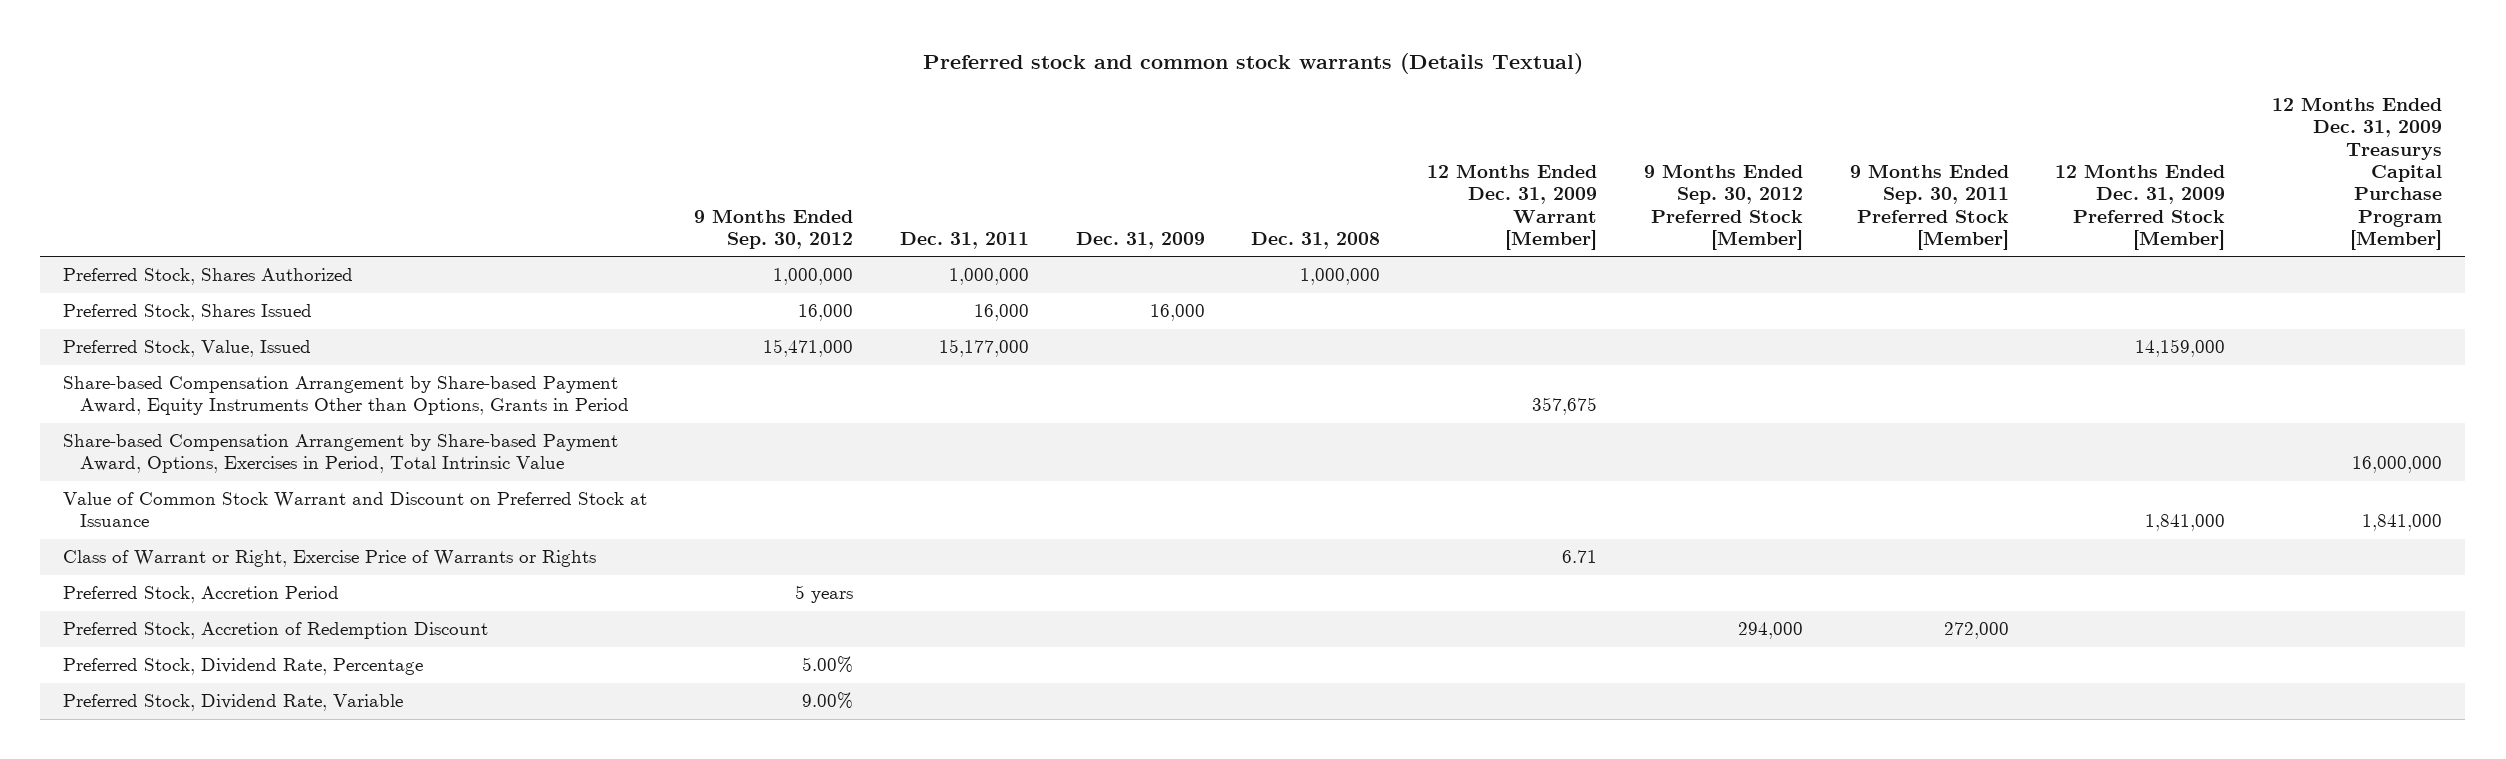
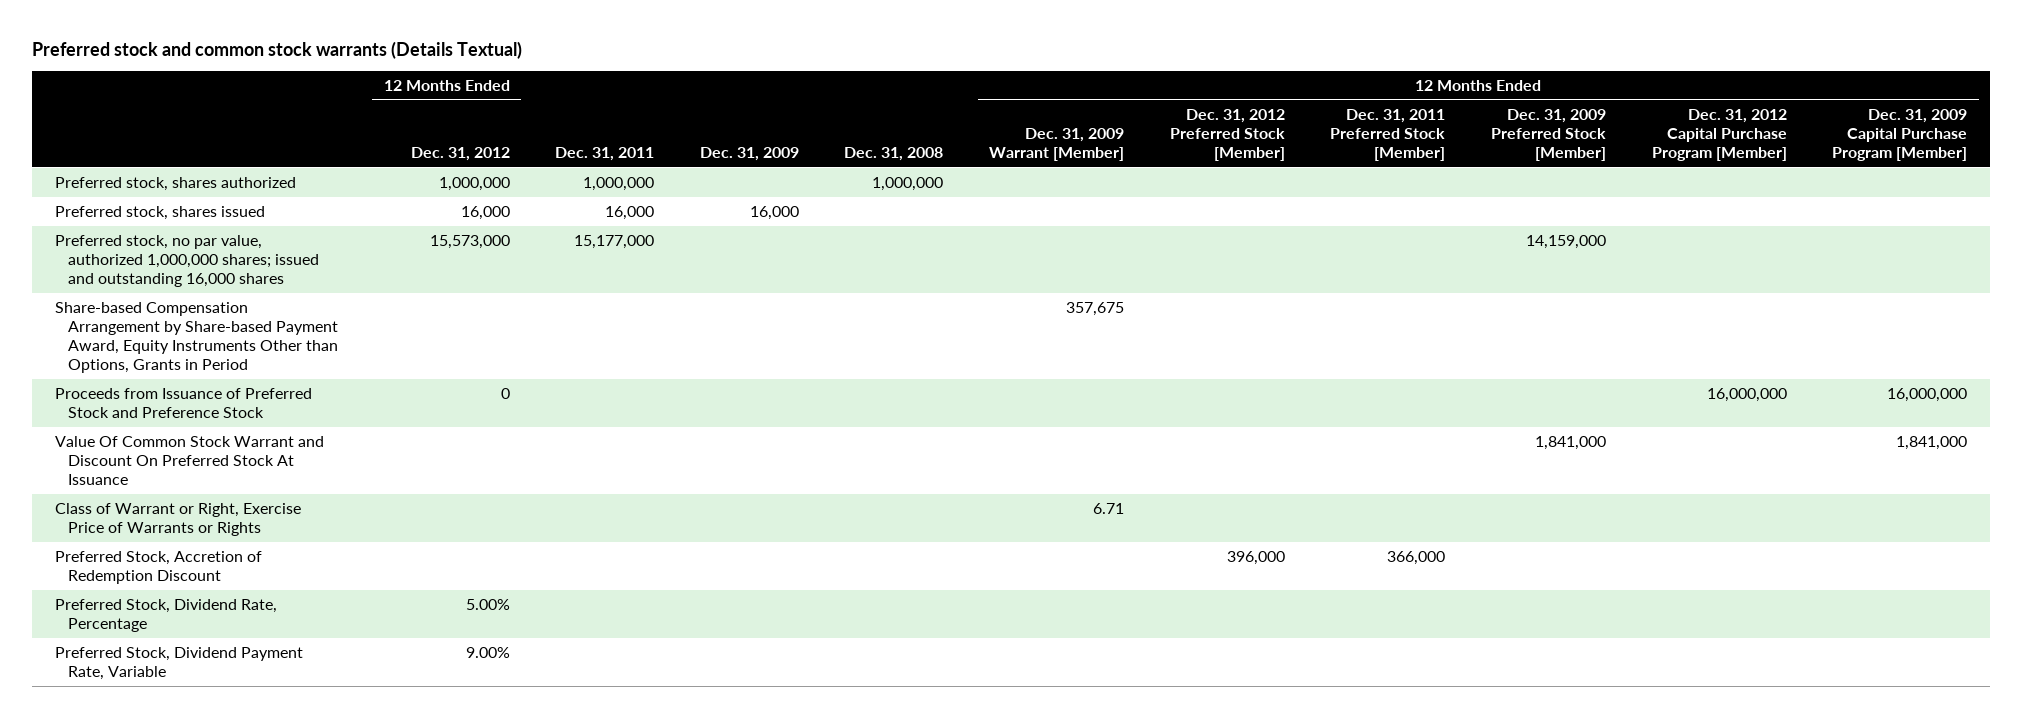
- | 9 Months Ended Sep. 30, 2012 | Dec. 31, 2011 | Dec. 31, 2009 | Dec. 31, 2008 | 12 Months Ended Dec. 31, 2009 Warrant [Member] | 9 Months Ended Sep. 30, 2012 Preferred Stock [Member] | 9 Months Ended Sep. 30, 2011 Preferred Stock [Member] | 12 Months Ended Dec. 31, 2009 Preferred Stock [Member] | 12 Months Ended Dec. 31, 2009 Treasurys Capital Purchase Program [Member]
+ | 12 Months Ended Dec. 31, 2012 | Dec. 31, 2011 | Dec. 31, 2009 | Dec. 31, 2008 | 12 Months Ended Dec. 31, 2009 Warrant [Member] | 12 Months Ended Dec. 31, 2012 Preferred Stock [Member] | 12 Months Ended Dec. 31, 2011 Preferred Stock [Member] | 12 Months Ended Dec. 31, 2009 Preferred Stock [Member] | 12 Months Ended Dec. 31, 2012 Capital Purchase Program [Member] | 12 Months Ended Dec. 31, 2009 Capital Purchase Program [Member]
- Preferred Stock, Shares Authorized | 1,000,000 | 1,000,000 | | 1,000,000 | | | | |
- Preferred Stock, Shares Issued | 16,000 | 16,000 | 16,000 | | | | | |
- Preferred Stock, Value, Issued | 15,471,000 | 15,177,000 | | | | | | 14,159,000 |
+ Preferred stock, shares authorized | 1,000,000 | 1,000,000 | | 1,000,000 | | | | | |
+ Preferred stock, shares issued | 16,000 | 16,000 | 16,000 | | | | | | |
+ Preferred stock, no par value, authorized 1,000,000 shares; issued and outstanding 16,000 shares | 15,573,000 | 15,177,000 | | | | | | 14,159,000 | |
- Share-based Compensation Arrangement by Share-based Payment Award, Options, Exercises in Period, Total Intrinsic Value | | | | | | | | | 16,000,000
- Value of Common Stock Warrant and Discount on Preferred Stock at Issuance | | | | | | | | 1,841,000 | 1,841,000
+ Proceeds from Issuance of Preferred Stock and Preference Stock | 0 | | | | | | | | 16,000,000 | 16,000,000
+ Value Of Common Stock Warrant and Discount On Preferred Stock At Issuance | | | | | | | | 1,841,000 | | 1,841,000
- Preferred Stock, Accretion Period | 5 years | | | | | | | |
- Preferred Stock, Dividend Rate, Variable | 9.00% | | | | | | | |
+ Preferred Stock, Dividend Payment Rate, Variable | 9.00% | | | | | | | | |

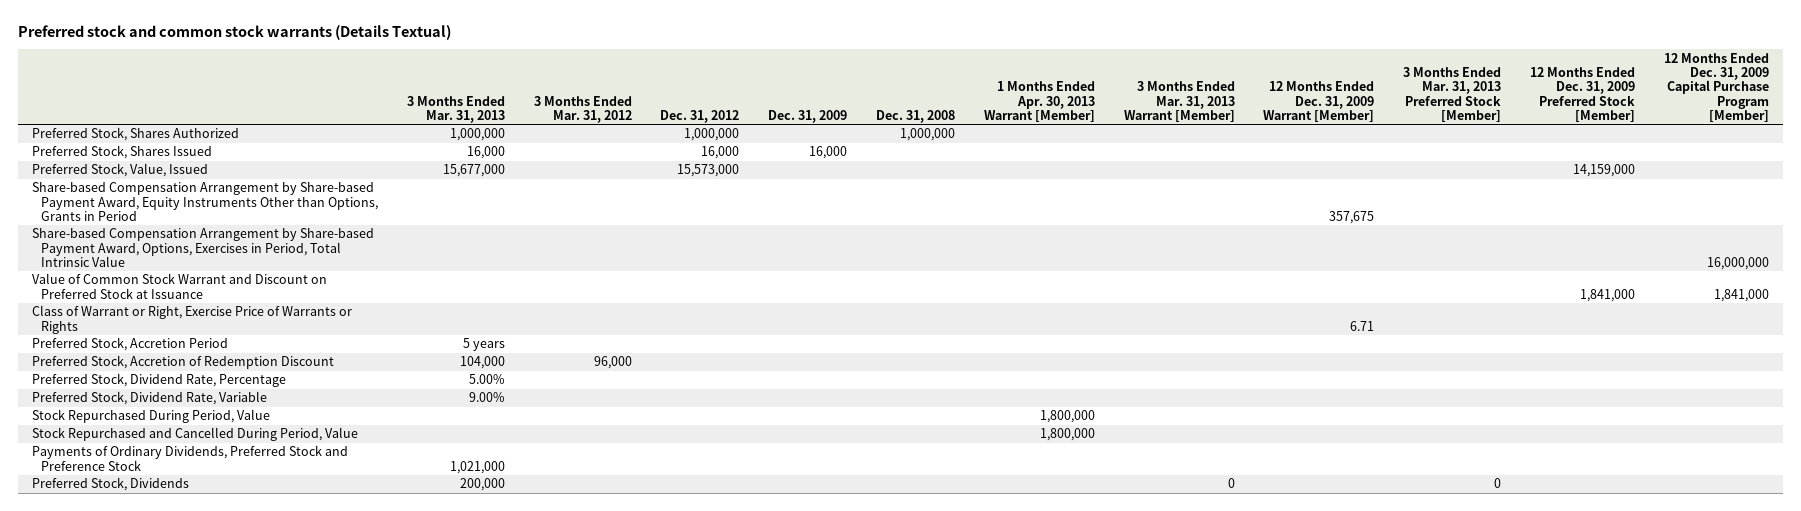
- | 12 Months Ended Dec. 31, 2012 | Dec. 31, 2011 | Dec. 31, 2009 | Dec. 31, 2008 | 12 Months Ended Dec. 31, 2009 Warrant [Member] | 12 Months Ended Dec. 31, 2012 Preferred Stock [Member] | 12 Months Ended Dec. 31, 2011 Preferred Stock [Member] | 12 Months Ended Dec. 31, 2009 Preferred Stock [Member] | 12 Months Ended Dec. 31, 2012 Capital Purchase Program [Member] | 12 Months Ended Dec. 31, 2009 Capital Purchase Program [Member]
+ | 3 Months Ended Mar. 31, 2013 | 3 Months Ended Mar. 31, 2012 | Dec. 31, 2012 | Dec. 31, 2009 | Dec. 31, 2008 | 1 Months Ended Apr. 30, 2013 Warrant [Member] | 3 Months Ended Mar. 31, 2013 Warrant [Member] | 12 Months Ended Dec. 31, 2009 Warrant [Member] | 3 Months Ended Mar. 31, 2013 Preferred Stock [Member] | 12 Months Ended Dec. 31, 2009 Preferred Stock [Member] | 12 Months Ended Dec. 31, 2009 Capital Purchase Program [Member]
- Preferred stock, shares authorized | 1,000,000 | 1,000,000 | | 1,000,000 | | | | | |
- Preferred stock, shares issued | 16,000 | 16,000 | 16,000 | | | | | | |
- Preferred stock, no par value, authorized 1,000,000 shares; issued and outstanding 16,000 shares | 15,573,000 | 15,177,000 | | | | | | 14,159,000 | |
+ Preferred Stock, Shares Authorized | 1,000,000 | | 1,000,000 | | 1,000,000 | | | | | |
+ Preferred Stock, Shares Issued | 16,000 | | 16,000 | 16,000 | | | | | | |
+ Preferred Stock, Value, Issued | 15,677,000 | | 15,573,000 | | | | | | | 14,159,000 |
- Proceeds from Issuance of Preferred Stock and Preference Stock | 0 | | | | | | | | 16,000,000 | 16,000,000
- Value Of Common Stock Warrant and Discount On Preferred Stock At Issuance | | | | | | | | 1,841,000 | | 1,841,000
+ Share-based Compensation Arrangement by Share-based Payment Award, Options, Exercises in Period, Total Intrinsic Value | | | | | | | | | | | 16,000,000
+ Value of Common Stock Warrant and Discount on Preferred Stock at Issuance | | | | | | | | | | 1,841,000 | 1,841,000
+ Preferred Stock, Accretion Period | 5 years | | | | | | | | | |
- Preferred Stock, Dividend Payment Rate, Variable | 9.00% | | | | | | | | |
+ Preferred Stock, Dividend Rate, Variable | 9.00% | | | | | | | | | |
+ Stock Repurchased During Period, Value | | | | | | 1,800,000 | | | | |
+ Stock Repurchased and Cancelled During Period, Value | | | | | | 1,800,000 | | | | |
+ Payments of Ordinary Dividends, Preferred Stock and Preference Stock | 1,021,000 | | | | | | | | | |
+ Preferred Stock, Dividends | 200,000 | | | | | | 0 | | 0 | |

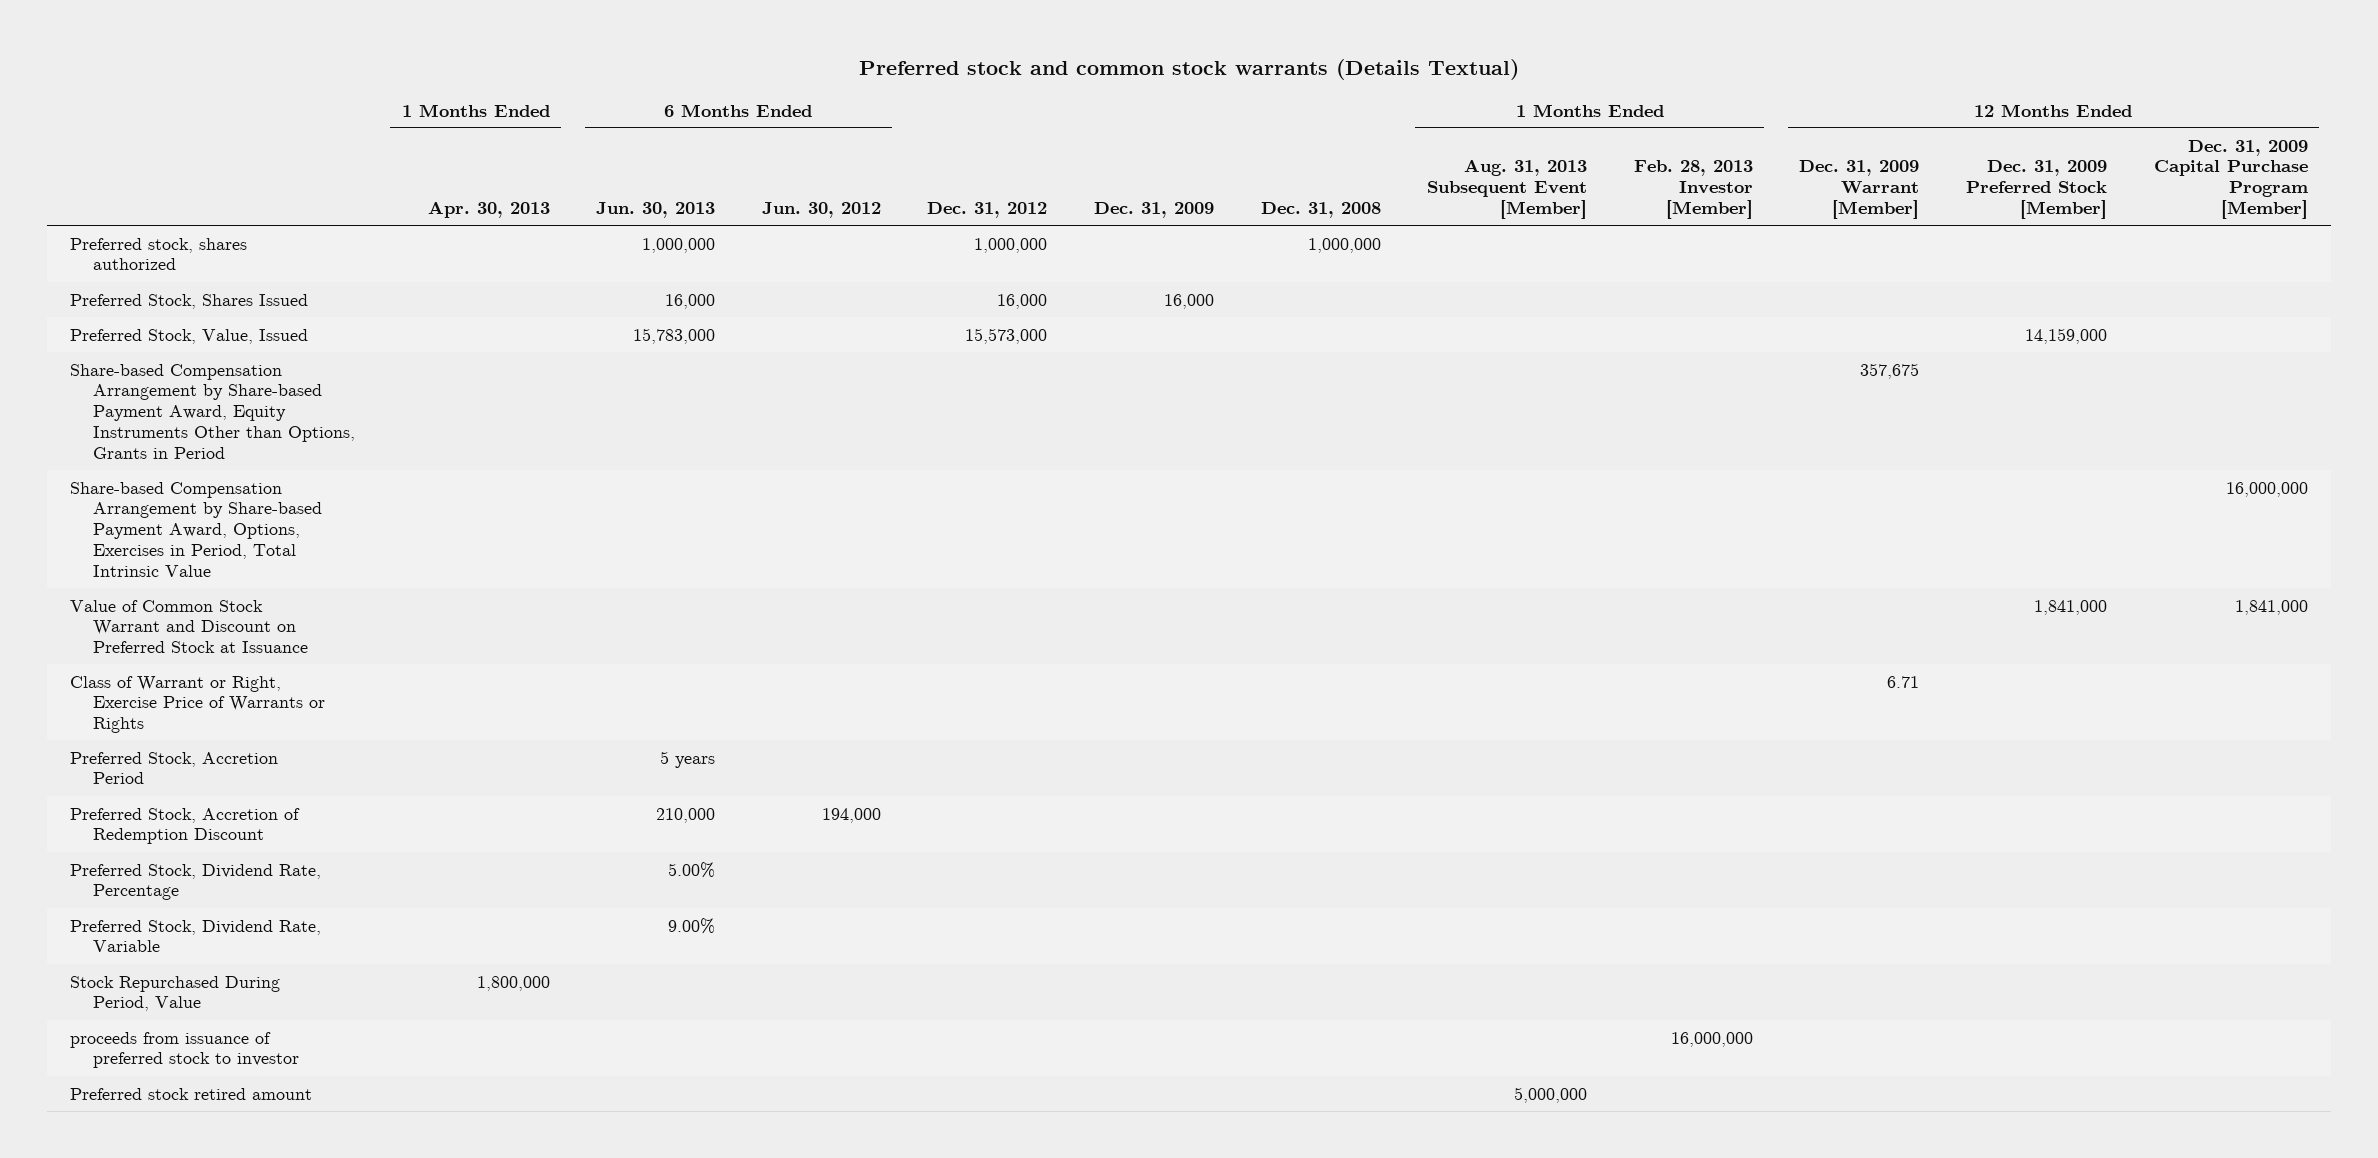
- | 3 Months Ended Mar. 31, 2013 | 3 Months Ended Mar. 31, 2012 | Dec. 31, 2012 | Dec. 31, 2009 | Dec. 31, 2008 | 1 Months Ended Apr. 30, 2013 Warrant [Member] | 3 Months Ended Mar. 31, 2013 Warrant [Member] | 12 Months Ended Dec. 31, 2009 Warrant [Member] | 3 Months Ended Mar. 31, 2013 Preferred Stock [Member] | 12 Months Ended Dec. 31, 2009 Preferred Stock [Member] | 12 Months Ended Dec. 31, 2009 Capital Purchase Program [Member]
+ | 1 Months Ended Apr. 30, 2013 | 6 Months Ended Jun. 30, 2013 | 6 Months Ended Jun. 30, 2012 | Dec. 31, 2012 | Dec. 31, 2009 | Dec. 31, 2008 | 1 Months Ended Aug. 31, 2013 Subsequent Event [Member] | 1 Months Ended Feb. 28, 2013 Investor [Member] | 12 Months Ended Dec. 31, 2009 Warrant [Member] | 12 Months Ended Dec. 31, 2009 Preferred Stock [Member] | 12 Months Ended Dec. 31, 2009 Capital Purchase Program [Member]
- Preferred Stock, Shares Authorized | 1,000,000 | | 1,000,000 | | 1,000,000 | | | | | |
+ Preferred stock, shares authorized | | 1,000,000 | | 1,000,000 | | 1,000,000 | | | | |
- Stock Repurchased and Cancelled During Period, Value | | | | | | 1,800,000 | | | | |
- Payments of Ordinary Dividends, Preferred Stock and Preference Stock | 1,021,000 | | | | | | | | | |
- Preferred Stock, Dividends | 200,000 | | | | | | 0 | | 0 | |
+ proceeds from issuance of preferred stock to investor | | | | | | | | 16,000,000 | | |
+ Preferred stock retired amount | | | | | | | 5,000,000 | | | |

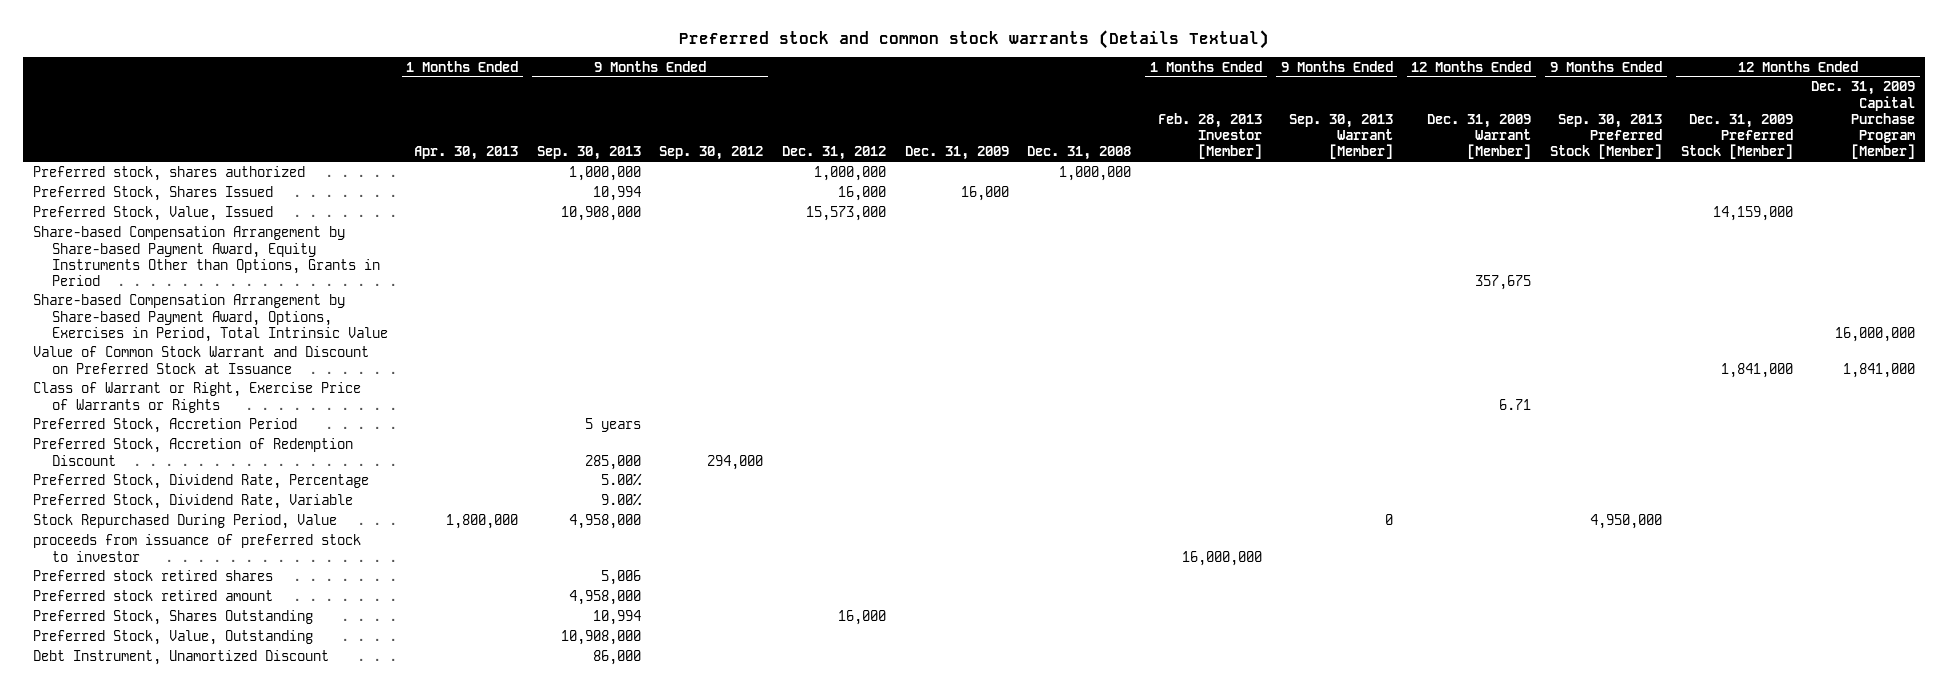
- | 1 Months Ended Apr. 30, 2013 | 6 Months Ended Jun. 30, 2013 | 6 Months Ended Jun. 30, 2012 | Dec. 31, 2012 | Dec. 31, 2009 | Dec. 31, 2008 | 1 Months Ended Aug. 31, 2013 Subsequent Event [Member] | 1 Months Ended Feb. 28, 2013 Investor [Member] | 12 Months Ended Dec. 31, 2009 Warrant [Member] | 12 Months Ended Dec. 31, 2009 Preferred Stock [Member] | 12 Months Ended Dec. 31, 2009 Capital Purchase Program [Member]
+ | 1 Months Ended Apr. 30, 2013 | 9 Months Ended Sep. 30, 2013 | 9 Months Ended Sep. 30, 2012 | Dec. 31, 2012 | Dec. 31, 2009 | Dec. 31, 2008 | 1 Months Ended Feb. 28, 2013 Investor [Member] | 9 Months Ended Sep. 30, 2013 Warrant [Member] | 12 Months Ended Dec. 31, 2009 Warrant [Member] | 9 Months Ended Sep. 30, 2013 Preferred Stock [Member] | 12 Months Ended Dec. 31, 2009 Preferred Stock [Member] | 12 Months Ended Dec. 31, 2009 Capital Purchase Program [Member]
+ Preferred stock retired shares | | 5,006 | | | | | | | | | |
+ Preferred Stock, Shares Outstanding | | 10,994 | | 16,000 | | | | | | | |
+ Preferred Stock, Value, Outstanding | | 10,908,000 | | | | | | | | | |
+ Debt Instrument, Unamortized Discount | | 86,000 | | | | | | | | | |

